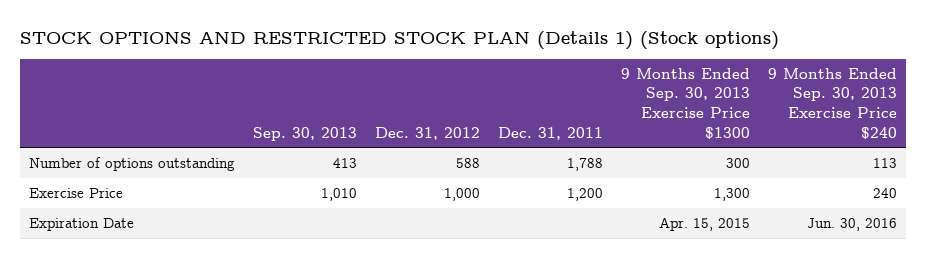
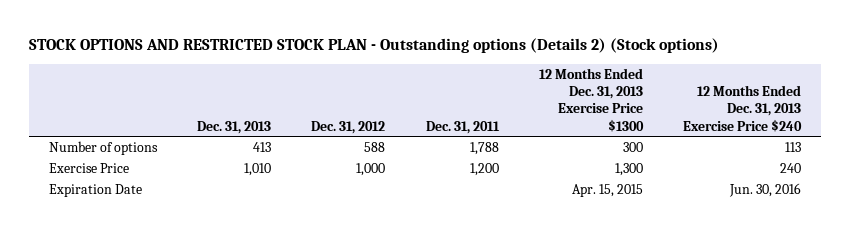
- STOCK OPTIONS AND RESTRICTED STOCK PLAN (Details 1) (Stock options)
+ STOCK OPTIONS AND RESTRICTED STOCK PLAN - Outstanding options (Details 2) (Stock options)
- | Sep. 30, 2013 | Dec. 31, 2012 | Dec. 31, 2011 | 9 Months Ended Sep. 30, 2013 Exercise Price $1300 | 9 Months Ended Sep. 30, 2013 Exercise Price $240
+ | Dec. 31, 2013 | Dec. 31, 2012 | Dec. 31, 2011 | 12 Months Ended Dec. 31, 2013 Exercise Price $1300 | 12 Months Ended Dec. 31, 2013 Exercise Price $240
- Number of options outstanding | 413 | 588 | 1,788 | 300 | 113
+ Number of options | 413 | 588 | 1,788 | 300 | 113

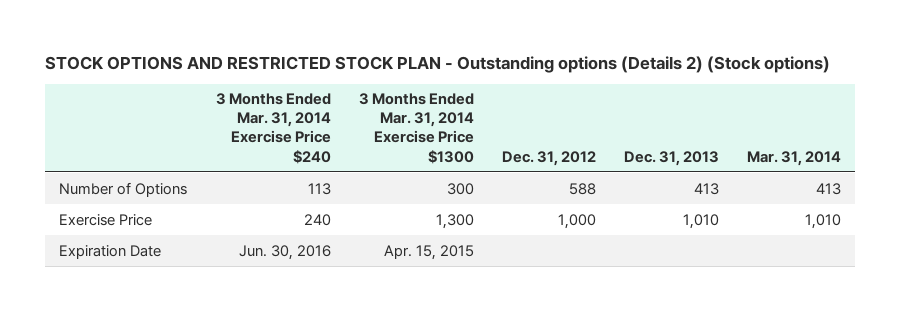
- | Dec. 31, 2013 | Dec. 31, 2012 | Dec. 31, 2011 | 12 Months Ended Dec. 31, 2013 Exercise Price $1300 | 12 Months Ended Dec. 31, 2013 Exercise Price $240
+ | 3 Months Ended Mar. 31, 2014 Exercise Price $240 | 3 Months Ended Mar. 31, 2014 Exercise Price $1300 | Dec. 31, 2012 | Dec. 31, 2013 | Mar. 31, 2014
- Number of options | 413 | 588 | 1,788 | 300 | 113
+ Number of Options | 113 | 300 | 588 | 413 | 413

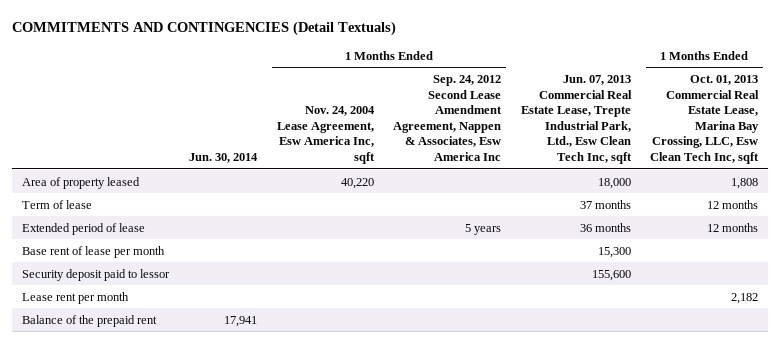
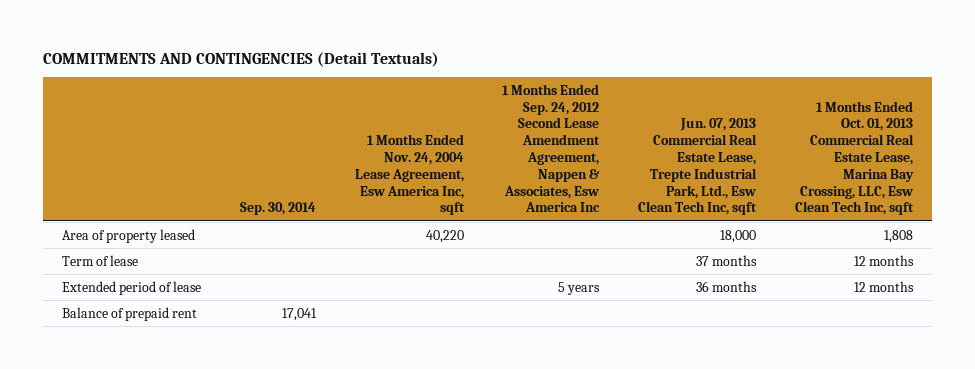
- | Jun. 30, 2014 | 1 Months Ended Nov. 24, 2004 Lease Agreement, Esw America Inc, sqft | 1 Months Ended Sep. 24, 2012 Second Lease Amendment Agreement, Nappen & Associates, Esw America Inc | Jun. 07, 2013 Commercial Real Estate Lease, Trepte Industrial Park, Ltd., Esw Clean Tech Inc, sqft | 1 Months Ended Oct. 01, 2013 Commercial Real Estate Lease, Marina Bay Crossing, LLC, Esw Clean Tech Inc, sqft
+ | Sep. 30, 2014 | 1 Months Ended Nov. 24, 2004 Lease Agreement, Esw America Inc, sqft | 1 Months Ended Sep. 24, 2012 Second Lease Amendment Agreement, Nappen & Associates, Esw America Inc | Jun. 07, 2013 Commercial Real Estate Lease, Trepte Industrial Park, Ltd., Esw Clean Tech Inc, sqft | 1 Months Ended Oct. 01, 2013 Commercial Real Estate Lease, Marina Bay Crossing, LLC, Esw Clean Tech Inc, sqft
- Base rent of lease per month | | | | 15,300 |
- Security deposit paid to lessor | | | | 155,600 |
- Lease rent per month | | | | | 2,182
- Balance of the prepaid rent | 17,941 | | | |
+ Balance of prepaid rent | 17,041 | | | |

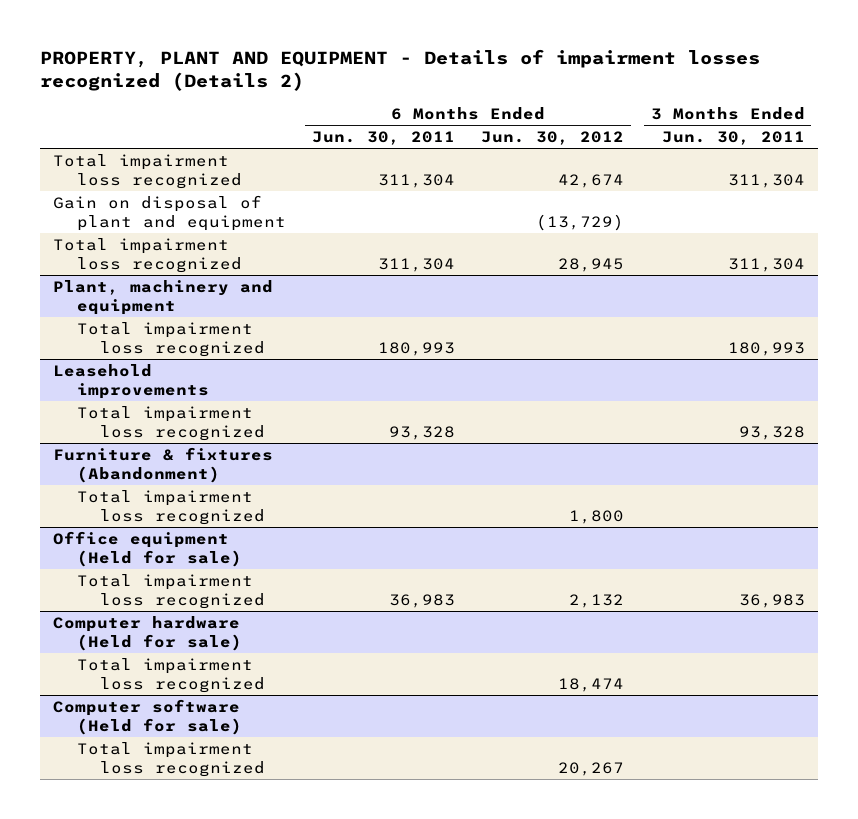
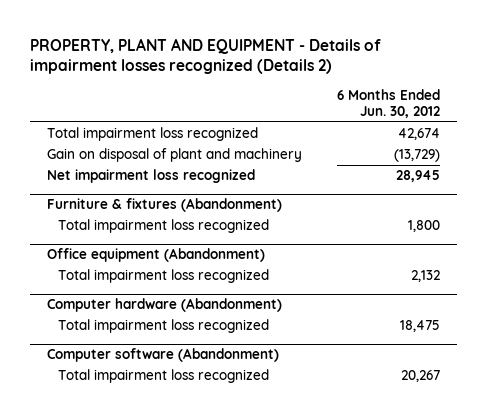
- | 6 Months Ended Jun. 30, 2011 | 6 Months Ended Jun. 30, 2012 | 3 Months Ended Jun. 30, 2011
+ | 6 Months Ended Jun. 30, 2012
- Gain on disposal of plant and equipment | | (13,729) |
- Total impairment loss recognized | 311,304 | 28,945 | 311,304
- Plant, machinery and equipment
- Total impairment loss recognized | 180,993 | | 180,993
- Leasehold improvements
- Total impairment loss recognized | 93,328 | | 93,328
+ Gain on disposal of plant and machinery | (13,729)
+ Net impairment loss recognized | 28,945
- Office equipment (Held for sale)
+ Office equipment (Abandonment)
- Computer hardware (Held for sale)
- Total impairment loss recognized | | 18,474 |
- Computer software (Held for sale)
+ Computer hardware (Abandonment)
+ Total impairment loss recognized | 18,475
+ Computer software (Abandonment)

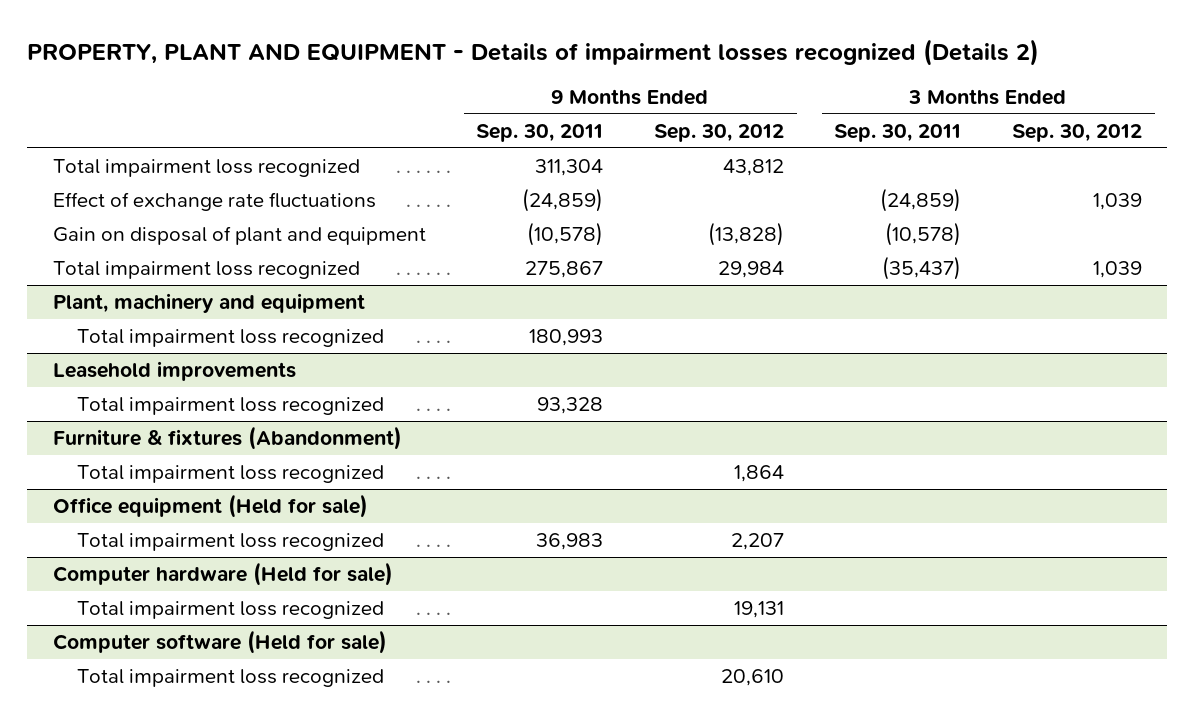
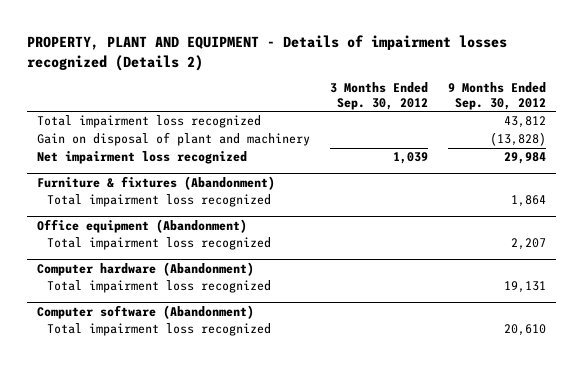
- | 9 Months Ended Sep. 30, 2011 | 9 Months Ended Sep. 30, 2012 | 3 Months Ended Sep. 30, 2011 | 3 Months Ended Sep. 30, 2012
+ | 3 Months Ended Sep. 30, 2012 | 9 Months Ended Sep. 30, 2012
- Effect of exchange rate fluctuations | (24,859) | | (24,859) | 1,039
- Gain on disposal of plant and equipment | (10,578) | (13,828) | (10,578) |
- Total impairment loss recognized | 275,867 | 29,984 | (35,437) | 1,039
- Plant, machinery and equipment
- Total impairment loss recognized | 180,993 | | |
- Leasehold improvements
- Total impairment loss recognized | 93,328 | | |
+ Gain on disposal of plant and machinery | | (13,828)
+ Net impairment loss recognized | 1,039 | 29,984
- Office equipment (Held for sale)
+ Office equipment (Abandonment)
- Computer hardware (Held for sale)
+ Computer hardware (Abandonment)
- Computer software (Held for sale)
+ Computer software (Abandonment)

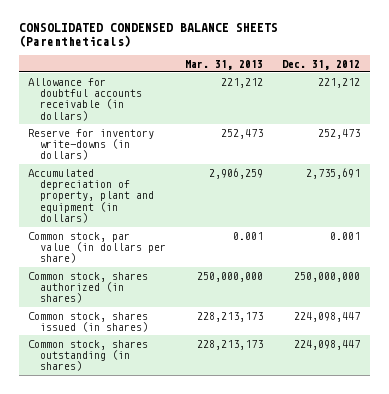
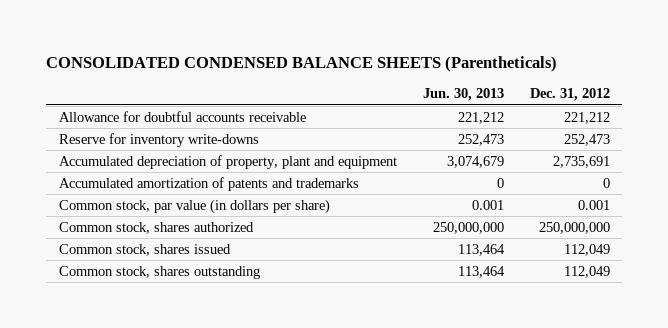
- | Mar. 31, 2013 | Dec. 31, 2012
+ | Jun. 30, 2013 | Dec. 31, 2012
- Allowance for doubtful accounts receivable (in dollars) | 221,212 | 221,212
- Reserve for inventory write-downs (in dollars) | 252,473 | 252,473
- Accumulated depreciation of property, plant and equipment (in dollars) | 2,906,259 | 2,735,691
+ Allowance for doubtful accounts receivable | 221,212 | 221,212
+ Reserve for inventory write-downs | 252,473 | 252,473
+ Accumulated depreciation of property, plant and equipment | 3,074,679 | 2,735,691
+ Accumulated amortization of patents and trademarks | 0 | 0
- Common stock, shares authorized (in shares) | 250,000,000 | 250,000,000
- Common stock, shares issued (in shares) | 228,213,173 | 224,098,447
- Common stock, shares outstanding (in shares) | 228,213,173 | 224,098,447
+ Common stock, shares authorized | 250,000,000 | 250,000,000
+ Common stock, shares issued | 113,464 | 112,049
+ Common stock, shares outstanding | 113,464 | 112,049

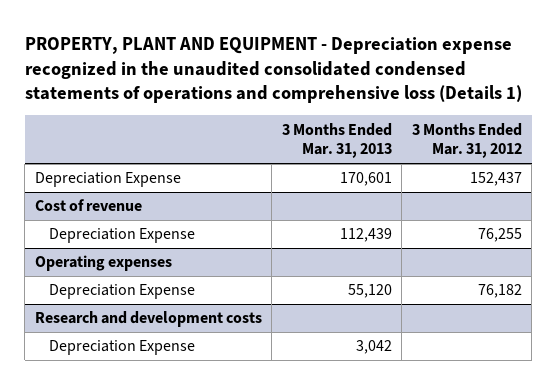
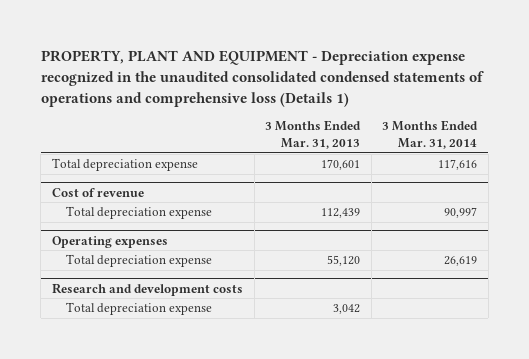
- | 3 Months Ended Mar. 31, 2013 | 3 Months Ended Mar. 31, 2012
+ | 3 Months Ended Mar. 31, 2013 | 3 Months Ended Mar. 31, 2014
- Depreciation Expense | 170,601 | 152,437
+ Total depreciation expense | 170,601 | 117,616
@ Cost of revenue
- Depreciation Expense | 112,439 | 76,255
+ Total depreciation expense | 112,439 | 90,997
@ Operating expenses
- Depreciation Expense | 55,120 | 76,182
+ Total depreciation expense | 55,120 | 26,619
@ Research and development costs
- Depreciation Expense | 3,042 |
+ Total depreciation expense | 3,042 |

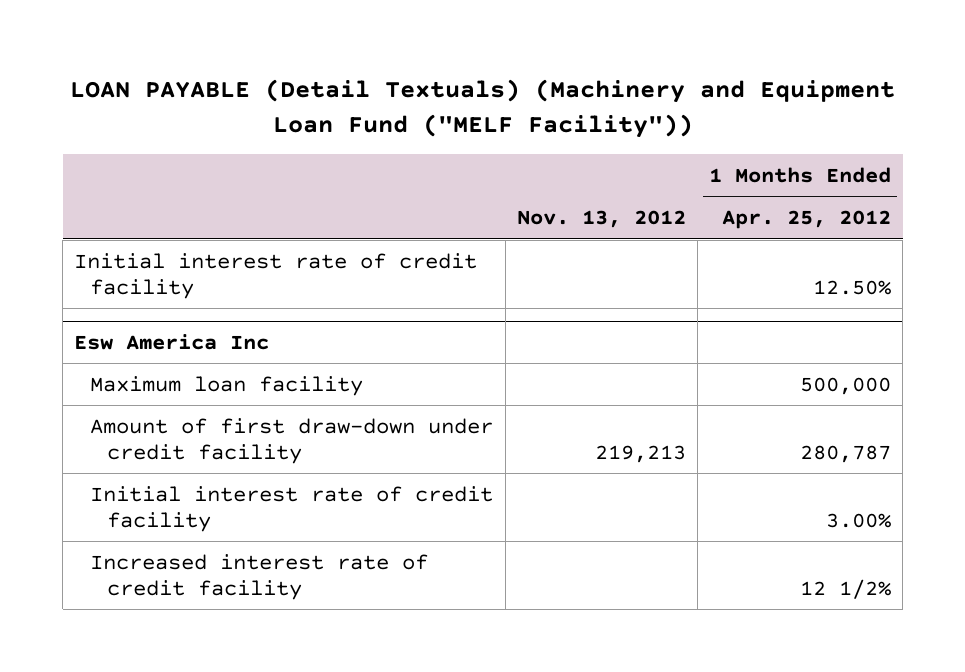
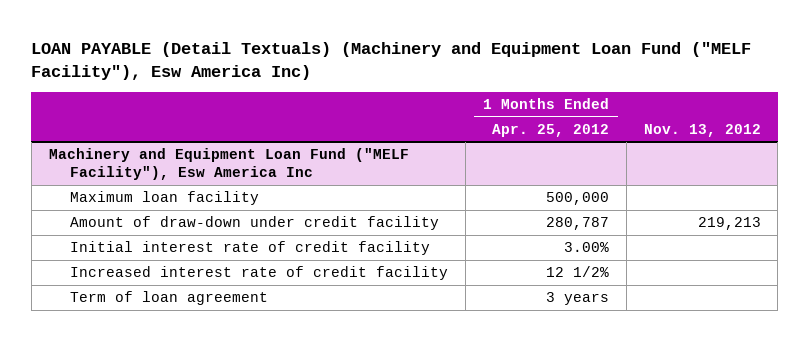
- LOAN PAYABLE (Detail Textuals) (Machinery and Equipment Loan Fund ("MELF Facility"))
+ LOAN PAYABLE (Detail Textuals) (Machinery and Equipment Loan Fund ("MELF Facility"), Esw America Inc)
- | Nov. 13, 2012 | 1 Months Ended Apr. 25, 2012
+ | 1 Months Ended Apr. 25, 2012 | Nov. 13, 2012
- Initial interest rate of credit facility | | 12.50%
- Esw America Inc
+ Machinery and Equipment Loan Fund ("MELF Facility"), Esw America Inc
- Amount of first draw-down under credit facility | 219,213 | 280,787
+ Amount of draw-down under credit facility | 280,787 | 219,213
+ Term of loan agreement | 3 years |

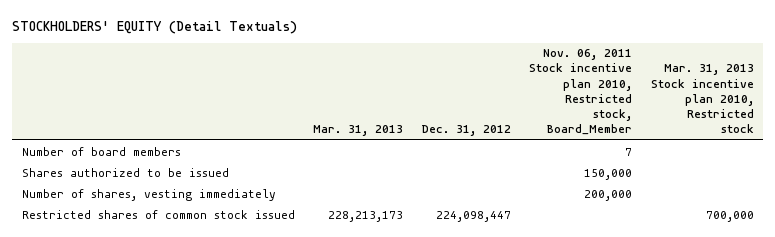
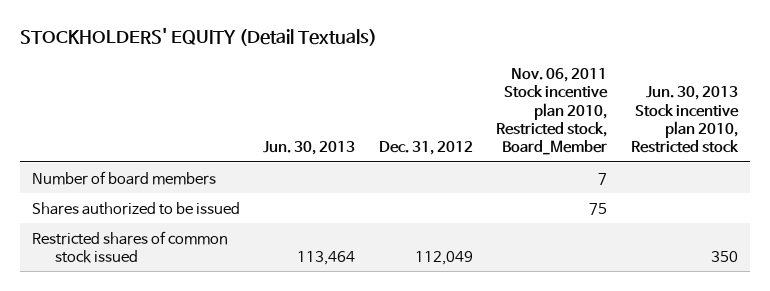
- | Mar. 31, 2013 | Dec. 31, 2012 | Nov. 06, 2011 Stock incentive plan 2010, Restricted stock, Board_Member | Mar. 31, 2013 Stock incentive plan 2010, Restricted stock
+ | Jun. 30, 2013 | Dec. 31, 2012 | Nov. 06, 2011 Stock incentive plan 2010, Restricted stock, Board_Member | Jun. 30, 2013 Stock incentive plan 2010, Restricted stock
- Shares authorized to be issued | | | 150,000 |
- Number of shares, vesting immediately | | | 200,000 |
- Restricted shares of common stock issued | 228,213,173 | 224,098,447 | | 700,000
+ Shares authorized to be issued | | | 75 |
+ Restricted shares of common stock issued | 113,464 | 112,049 | | 350

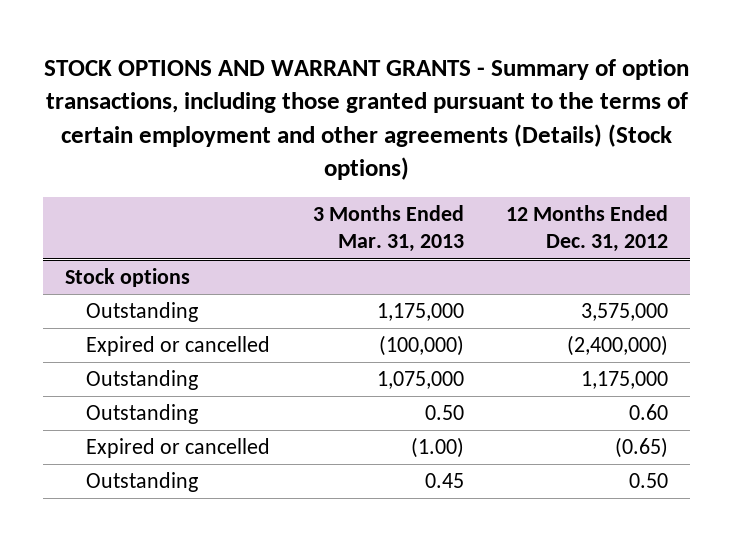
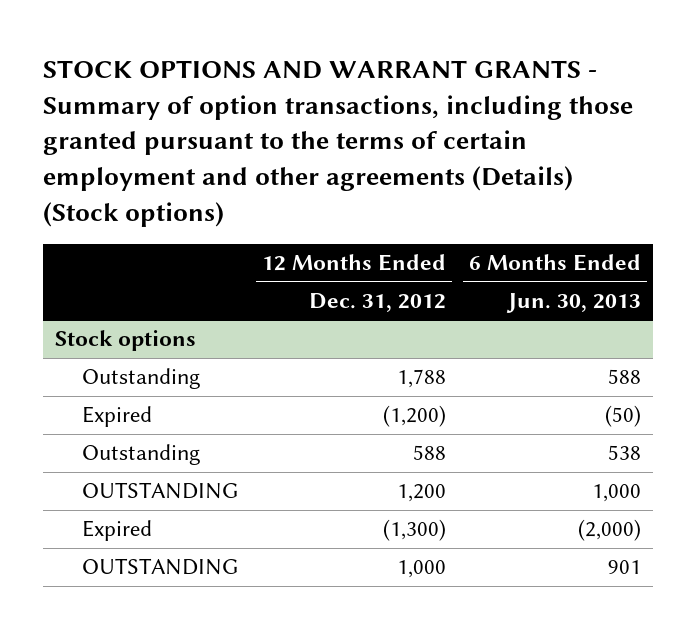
- | 3 Months Ended Mar. 31, 2013 | 12 Months Ended Dec. 31, 2012
+ | 12 Months Ended Dec. 31, 2012 | 6 Months Ended Jun. 30, 2013
@ Stock options
- Outstanding | 1,175,000 | 3,575,000
- Expired or cancelled | (100,000) | (2,400,000)
- Outstanding | 1,075,000 | 1,175,000
- Outstanding | 0.50 | 0.60
- Expired or cancelled | (1.00) | (0.65)
- Outstanding | 0.45 | 0.50
+ Outstanding | 1,788 | 588
+ Expired | (1,200) | (50)
+ Outstanding | 588 | 538
+ OUTSTANDING | 1,200 | 1,000
+ Expired | (1,300) | (2,000)
+ OUTSTANDING | 1,000 | 901

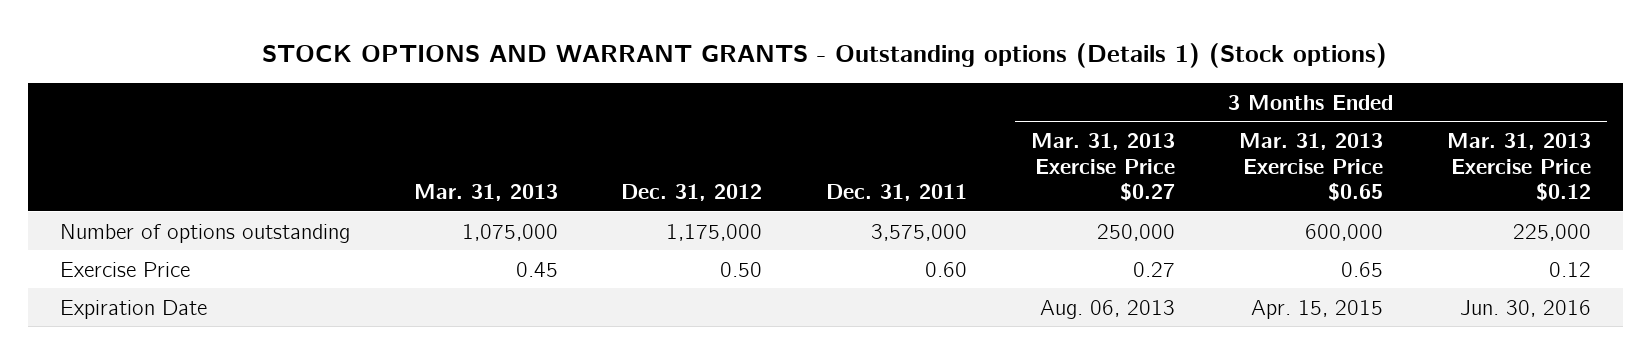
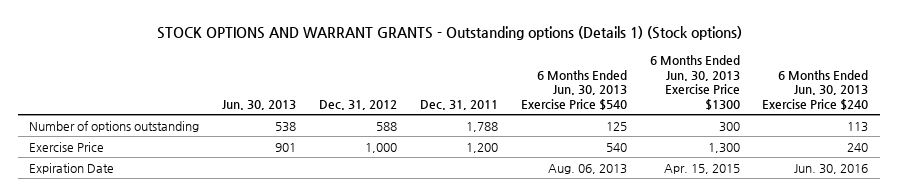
- | Mar. 31, 2013 | Dec. 31, 2012 | Dec. 31, 2011 | 3 Months Ended Mar. 31, 2013 Exercise Price $0.27 | 3 Months Ended Mar. 31, 2013 Exercise Price $0.65 | 3 Months Ended Mar. 31, 2013 Exercise Price $0.12
+ | Jun. 30, 2013 | Dec. 31, 2012 | Dec. 31, 2011 | 6 Months Ended Jun. 30, 2013 Exercise Price $540 | 6 Months Ended Jun. 30, 2013 Exercise Price $1300 | 6 Months Ended Jun. 30, 2013 Exercise Price $240
- Number of options outstanding | 1,075,000 | 1,175,000 | 3,575,000 | 250,000 | 600,000 | 225,000
- Exercise Price | 0.45 | 0.50 | 0.60 | 0.27 | 0.65 | 0.12
+ Number of options outstanding | 538 | 588 | 1,788 | 125 | 300 | 113
+ Exercise Price | 901 | 1,000 | 1,200 | 540 | 1,300 | 240

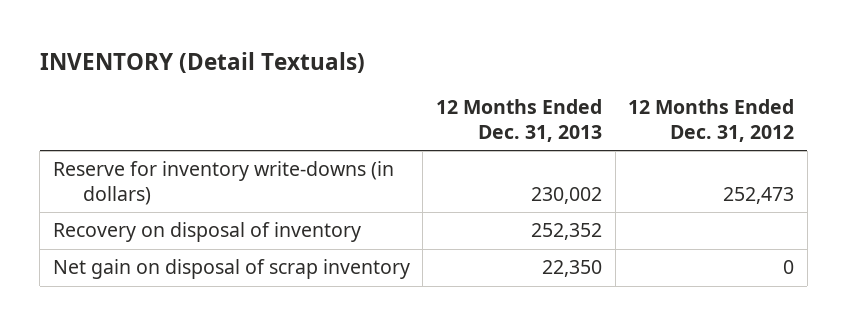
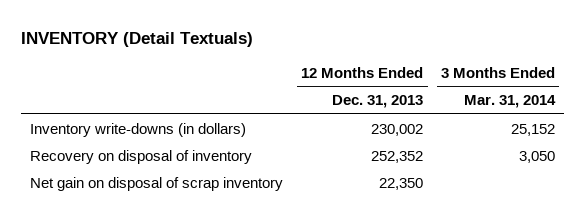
- | 12 Months Ended Dec. 31, 2013 | 12 Months Ended Dec. 31, 2012
+ | 12 Months Ended Dec. 31, 2013 | 3 Months Ended Mar. 31, 2014
- Reserve for inventory write-downs (in dollars) | 230,002 | 252,473
+ Inventory write-downs (in dollars) | 230,002 | 25,152

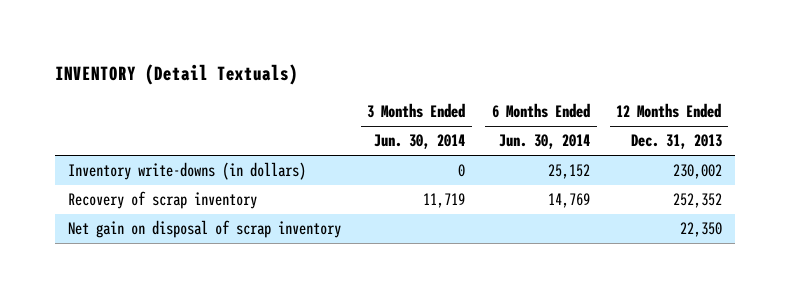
- | 12 Months Ended Dec. 31, 2013 | 3 Months Ended Mar. 31, 2014
+ | 3 Months Ended Jun. 30, 2014 | 6 Months Ended Jun. 30, 2014 | 12 Months Ended Dec. 31, 2013
- Recovery on disposal of inventory | 252,352 | 3,050
+ Recovery of scrap inventory | 11,719 | 14,769 | 252,352

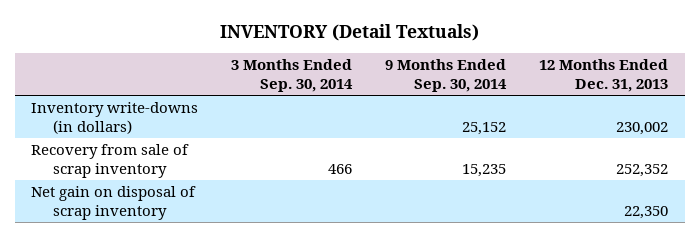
- | 3 Months Ended Jun. 30, 2014 | 6 Months Ended Jun. 30, 2014 | 12 Months Ended Dec. 31, 2013
+ | 3 Months Ended Sep. 30, 2014 | 9 Months Ended Sep. 30, 2014 | 12 Months Ended Dec. 31, 2013
- Recovery of scrap inventory | 11,719 | 14,769 | 252,352
+ Recovery from sale of scrap inventory | 466 | 15,235 | 252,352

